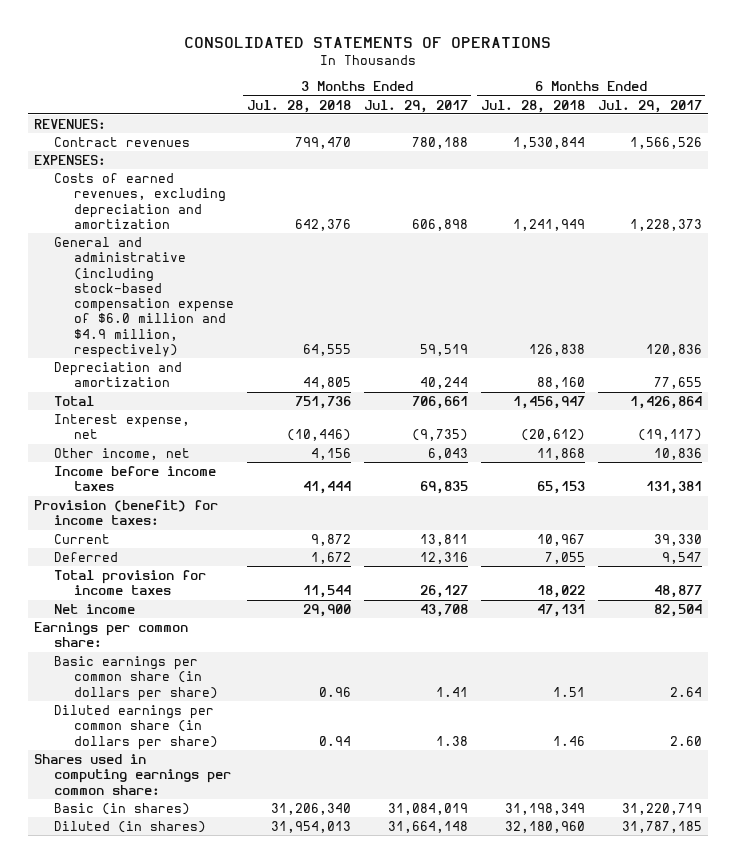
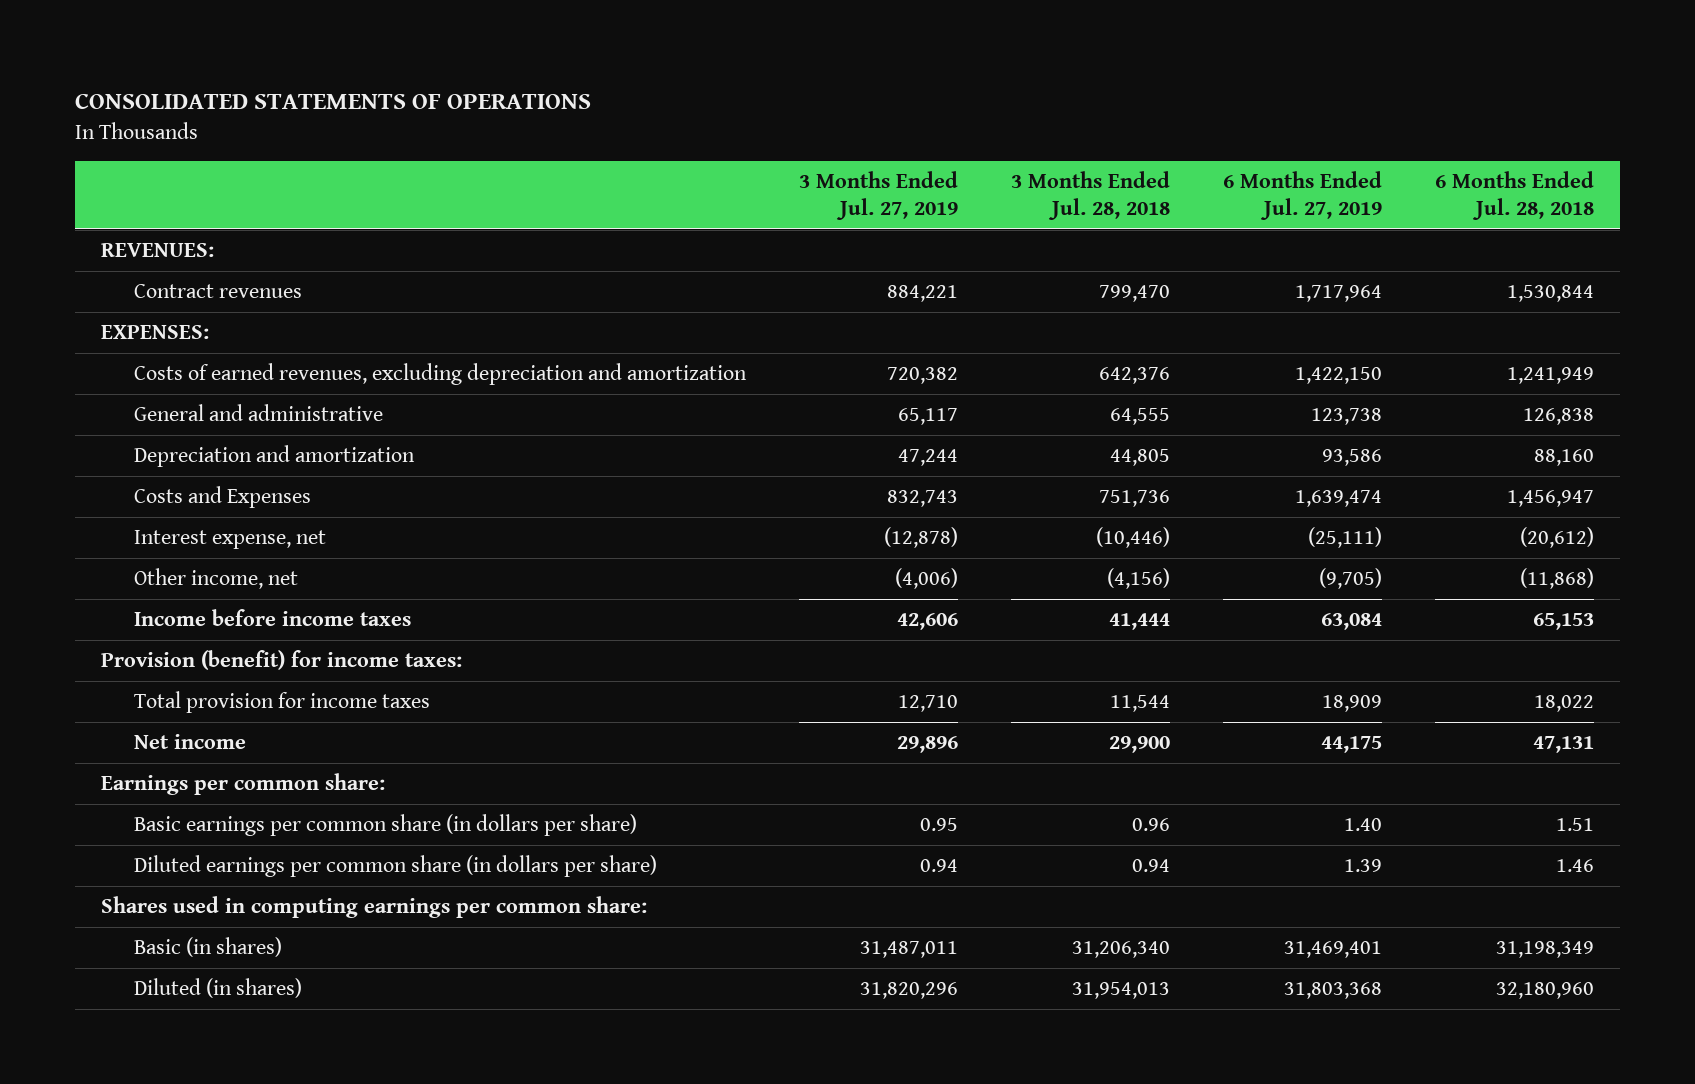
- | 3 Months Ended Jul. 28, 2018 | 3 Months Ended Jul. 29, 2017 | 6 Months Ended Jul. 28, 2018 | 6 Months Ended Jul. 29, 2017
+ | 3 Months Ended Jul. 27, 2019 | 3 Months Ended Jul. 28, 2018 | 6 Months Ended Jul. 27, 2019 | 6 Months Ended Jul. 28, 2018
- General and administrative (including stock-based compensation expense of $6.0 million and $4.9 million, respectively) | 64,555 | 59,519 | 126,838 | 120,836
+ General and administrative | 65,117 | 64,555 | 123,738 | 126,838
- Total | 751,736 | 706,661 | 1,456,947 | 1,426,864
+ Costs and Expenses | 832,743 | 751,736 | 1,639,474 | 1,456,947
- Other income, net | 4,156 | 6,043 | 11,868 | 10,836
+ Other income, net | (4,006) | (4,156) | (9,705) | (11,868)
- Current | 9,872 | 13,811 | 10,967 | 39,330
- Deferred | 1,672 | 12,316 | 7,055 | 9,547

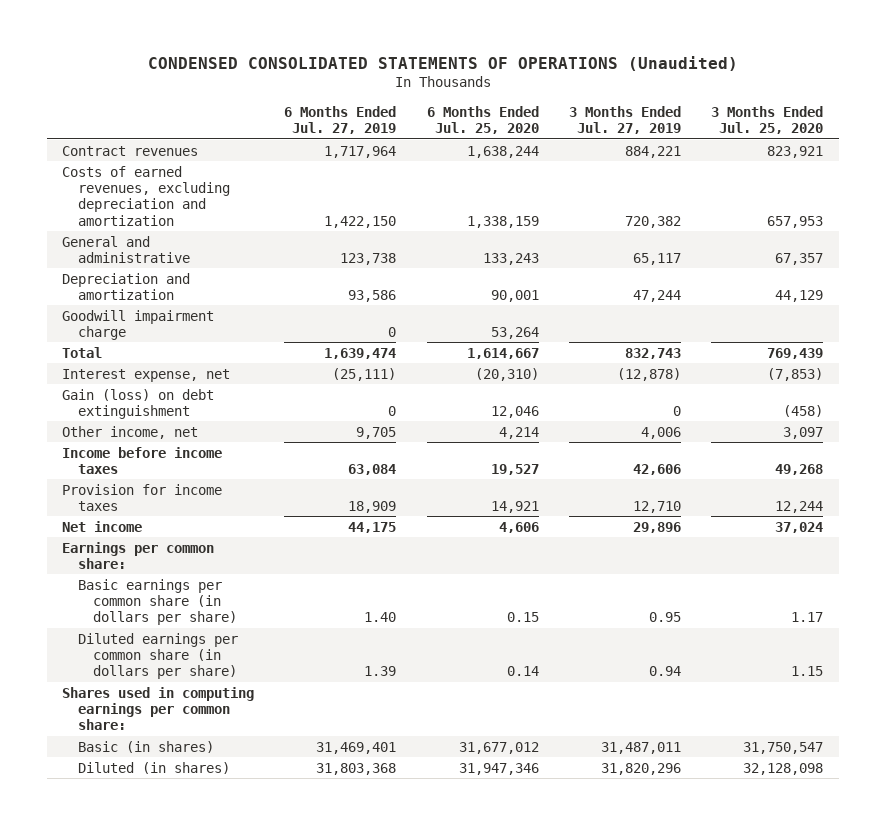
- CONSOLIDATED STATEMENTS OF OPERATIONS
+ CONDENSED CONSOLIDATED STATEMENTS OF OPERATIONS (Unaudited)
- | 3 Months Ended Jul. 27, 2019 | 3 Months Ended Jul. 28, 2018 | 6 Months Ended Jul. 27, 2019 | 6 Months Ended Jul. 28, 2018
+ | 6 Months Ended Jul. 27, 2019 | 6 Months Ended Jul. 25, 2020 | 3 Months Ended Jul. 27, 2019 | 3 Months Ended Jul. 25, 2020
- REVENUES:
- EXPENSES:
- Costs and Expenses | 832,743 | 751,736 | 1,639,474 | 1,456,947
+ Goodwill impairment charge | 0 | 53,264 | |
+ Total | 1,639,474 | 1,614,667 | 832,743 | 769,439
- Other income, net | (4,006) | (4,156) | (9,705) | (11,868)
+ Gain (loss) on debt extinguishment | 0 | 12,046 | 0 | (458)
+ Other income, net | 9,705 | 4,214 | 4,006 | 3,097
- Provision (benefit) for income taxes:
- Total provision for income taxes | 12,710 | 11,544 | 18,909 | 18,022
+ Provision for income taxes | 18,909 | 14,921 | 12,710 | 12,244

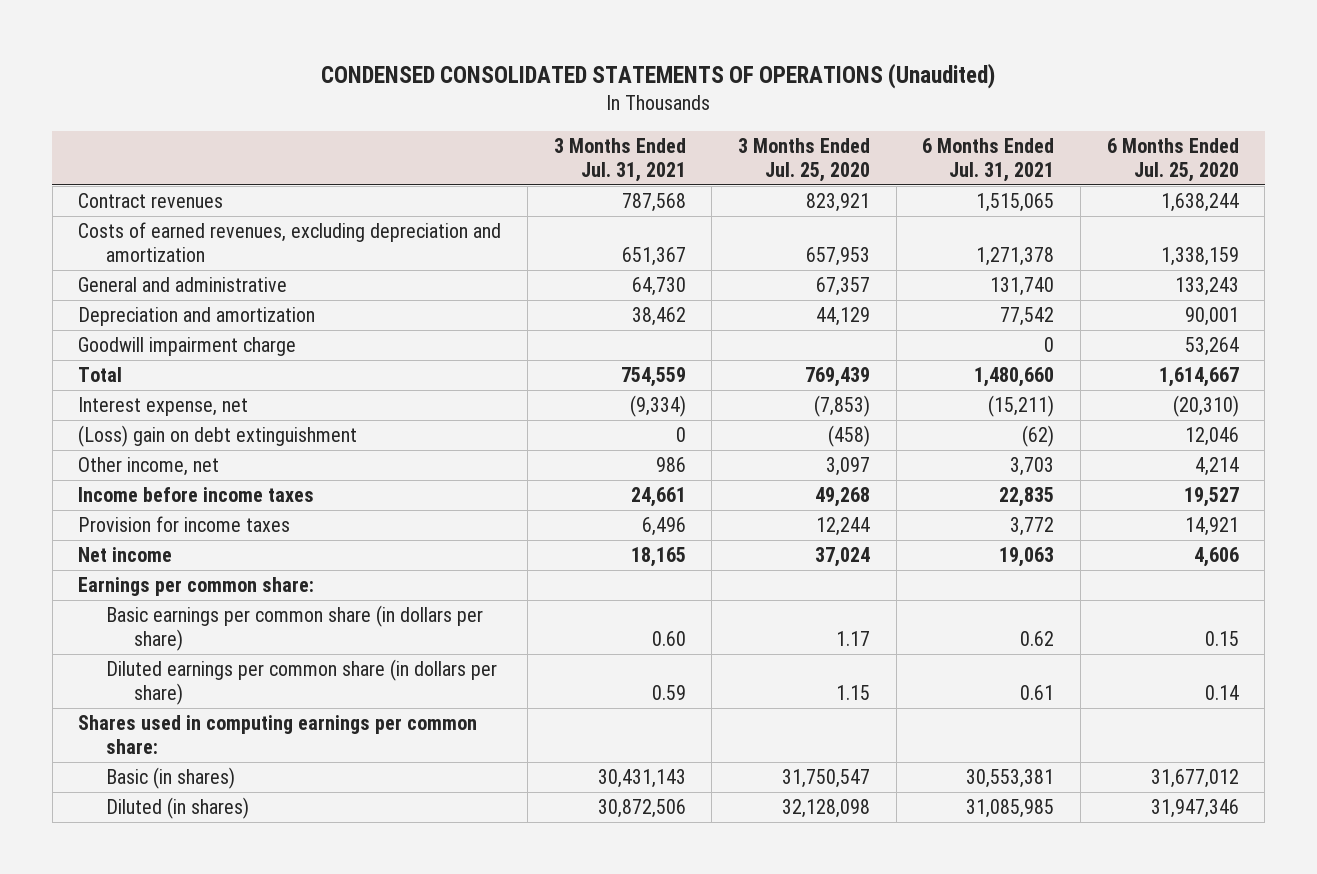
- | 6 Months Ended Jul. 27, 2019 | 6 Months Ended Jul. 25, 2020 | 3 Months Ended Jul. 27, 2019 | 3 Months Ended Jul. 25, 2020
+ | 3 Months Ended Jul. 31, 2021 | 3 Months Ended Jul. 25, 2020 | 6 Months Ended Jul. 31, 2021 | 6 Months Ended Jul. 25, 2020
- Gain (loss) on debt extinguishment | 0 | 12,046 | 0 | (458)
+ (Loss) gain on debt extinguishment | 0 | (458) | (62) | 12,046

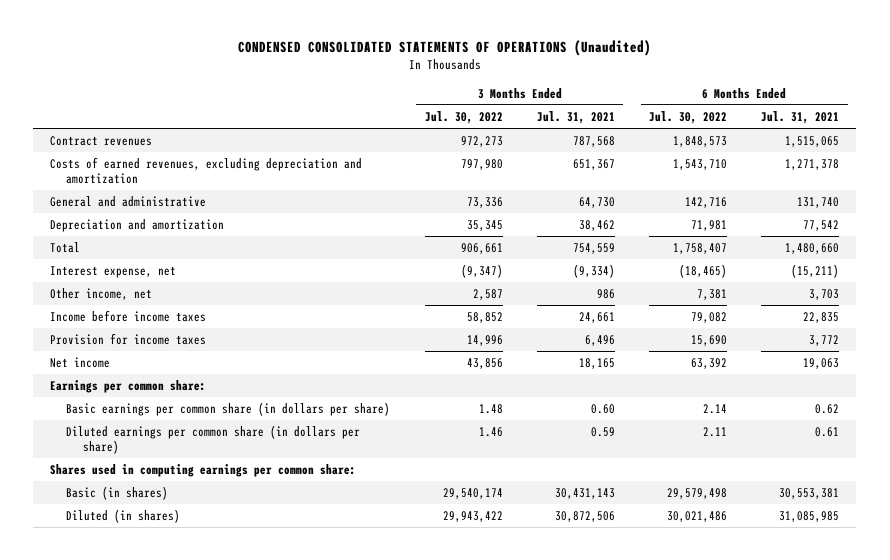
- | 3 Months Ended Jul. 31, 2021 | 3 Months Ended Jul. 25, 2020 | 6 Months Ended Jul. 31, 2021 | 6 Months Ended Jul. 25, 2020
+ | 3 Months Ended Jul. 30, 2022 | 3 Months Ended Jul. 31, 2021 | 6 Months Ended Jul. 30, 2022 | 6 Months Ended Jul. 31, 2021
- Goodwill impairment charge | | | 0 | 53,264
- (Loss) gain on debt extinguishment | 0 | (458) | (62) | 12,046

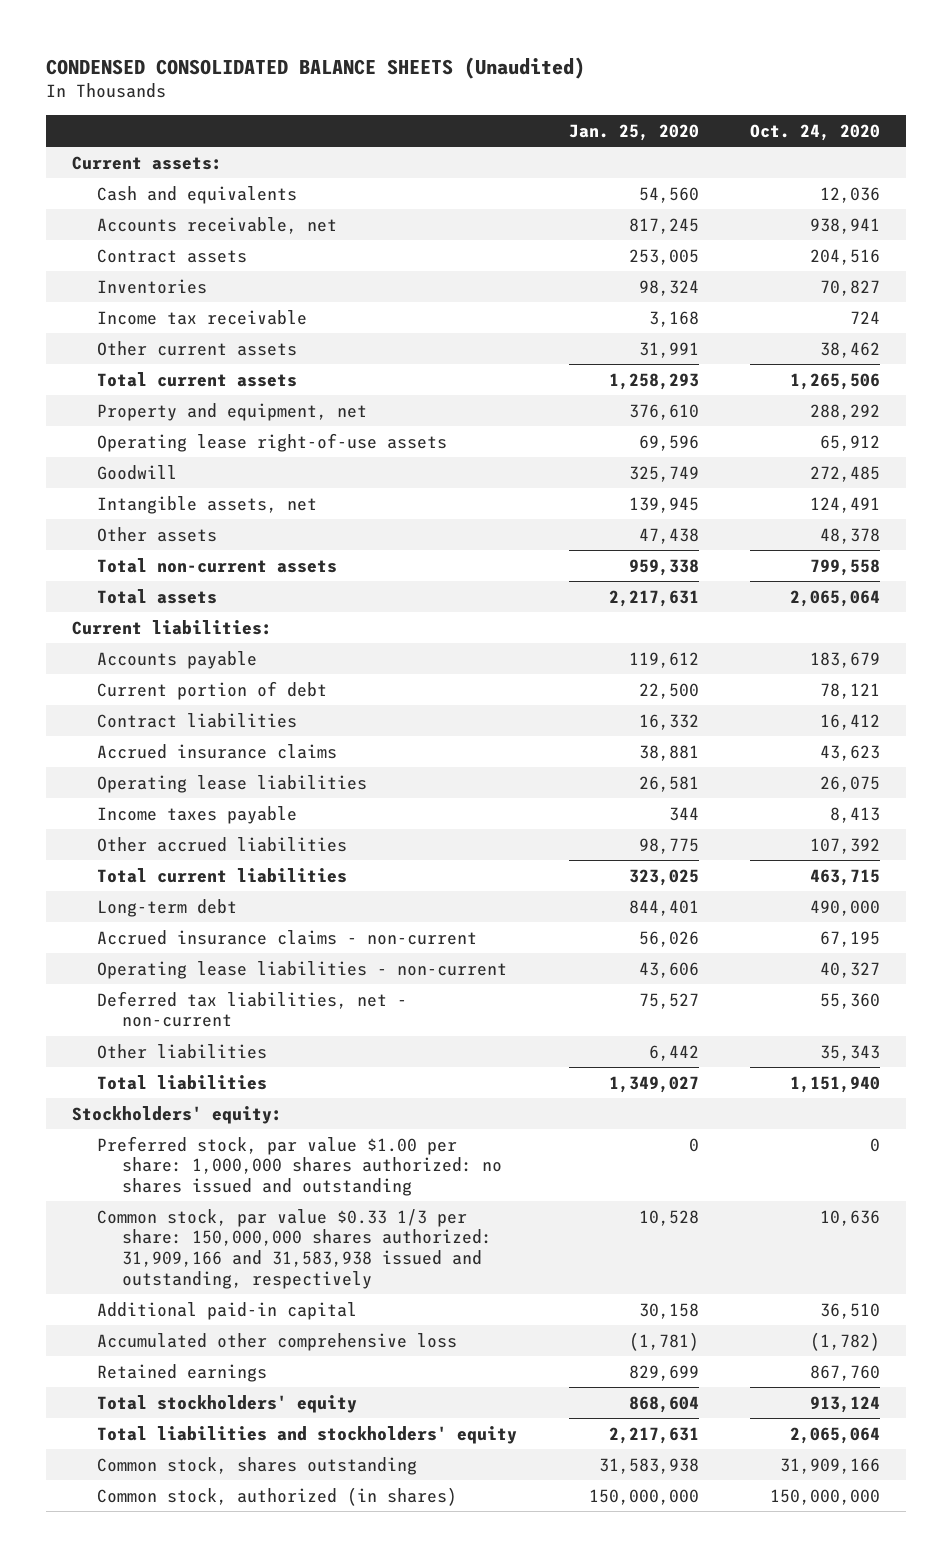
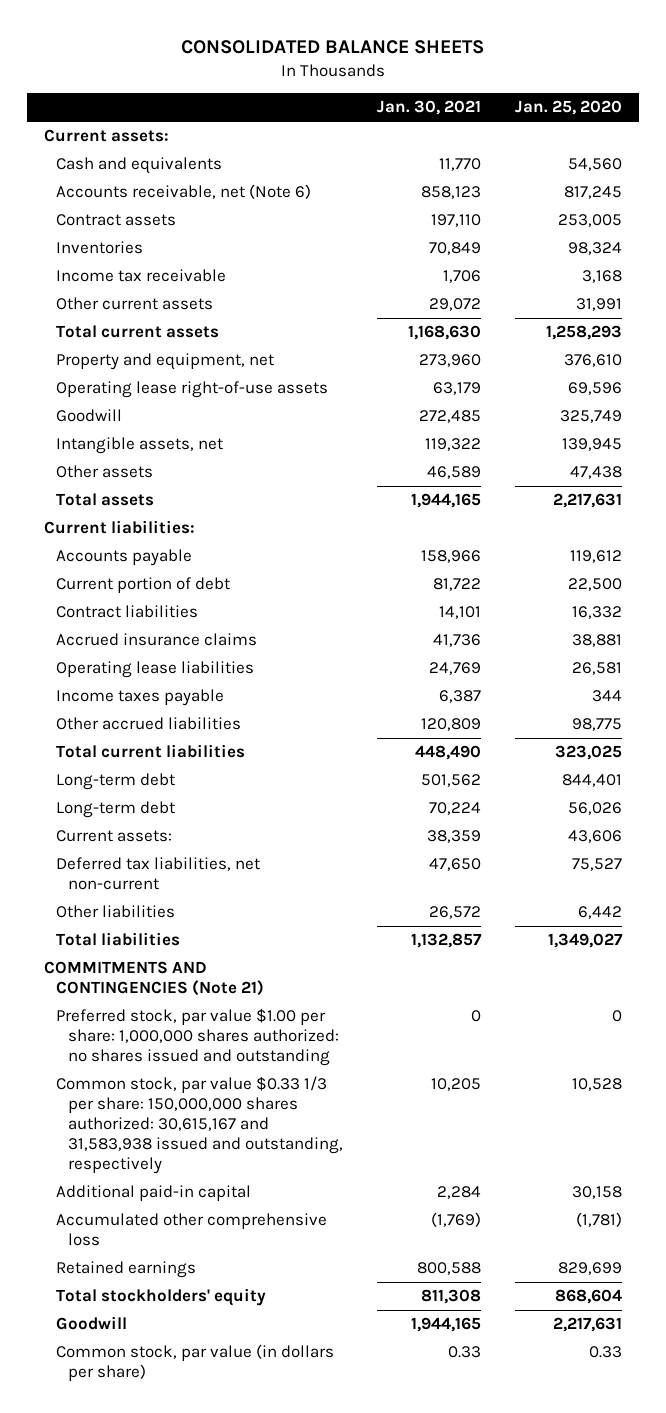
- CONDENSED CONSOLIDATED BALANCE SHEETS (Unaudited)
+ CONSOLIDATED BALANCE SHEETS
- | Jan. 25, 2020 | Oct. 24, 2020
+ | Jan. 30, 2021 | Jan. 25, 2020
- Accounts receivable, net | 817,245 | 938,941
+ Accounts receivable, net (Note 6) | 858,123 | 817,245
- Total non-current assets | 959,338 | 799,558
- Accrued insurance claims - non-current | 56,026 | 67,195
- Operating lease liabilities - non-current | 43,606 | 40,327
- Deferred tax liabilities, net - non-current | 75,527 | 55,360
+ Long-term debt | 70,224 | 56,026
+ Current assets: | 38,359 | 43,606
+ Deferred tax liabilities, net non-current | 47,650 | 75,527
- Stockholders' equity:
+ COMMITMENTS AND CONTINGENCIES (Note 21)
- Common stock, par value $0.33 1/3 per share: 150,000,000 shares authorized: 31,909,166 and 31,583,938 issued and outstanding, respectively | 10,528 | 10,636
+ Common stock, par value $0.33 1/3 per share: 150,000,000 shares authorized: 30,615,167 and 31,583,938 issued and outstanding, respectively | 10,205 | 10,528
- Total liabilities and stockholders' equity | 2,217,631 | 2,065,064
- Common stock, shares outstanding | 31,583,938 | 31,909,166
- Common stock, authorized (in shares) | 150,000,000 | 150,000,000
+ Goodwill | 1,944,165 | 2,217,631
+ Common stock, par value (in dollars per share) | 0.33 | 0.33

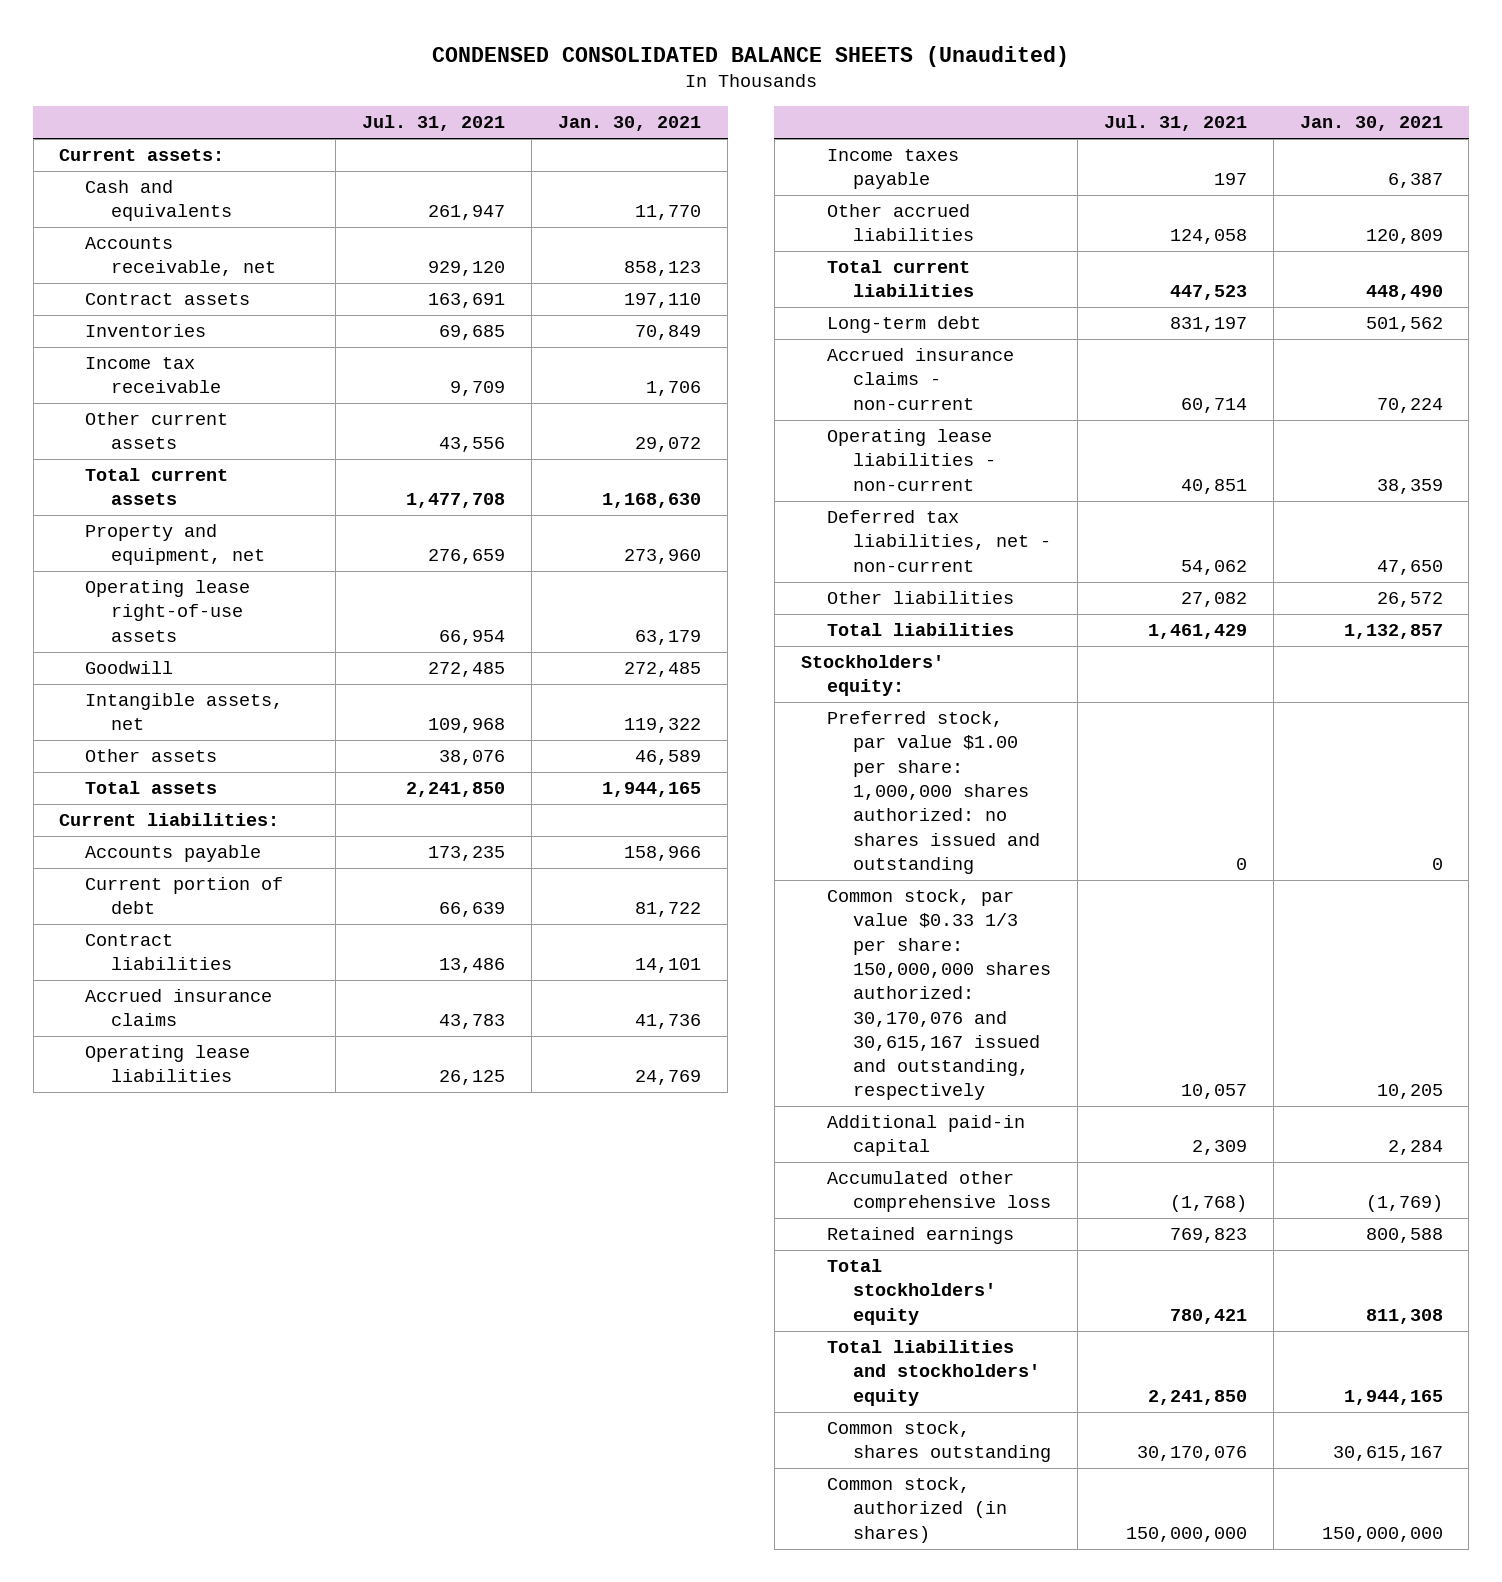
- CONSOLIDATED BALANCE SHEETS
+ CONDENSED CONSOLIDATED BALANCE SHEETS (Unaudited)
- | Jan. 30, 2021 | Jan. 25, 2020
+ | Jul. 31, 2021 | Jan. 30, 2021
- Accounts receivable, net (Note 6) | 858,123 | 817,245
+ Accounts receivable, net | 929,120 | 858,123
- Long-term debt | 70,224 | 56,026
- Current assets: | 38,359 | 43,606
- Deferred tax liabilities, net non-current | 47,650 | 75,527
+ Accrued insurance claims - non-current | 60,714 | 70,224
+ Operating lease liabilities - non-current | 40,851 | 38,359
+ Deferred tax liabilities, net - non-current | 54,062 | 47,650
- COMMITMENTS AND CONTINGENCIES (Note 21)
+ Stockholders' equity:
- Common stock, par value $0.33 1/3 per share: 150,000,000 shares authorized: 30,615,167 and 31,583,938 issued and outstanding, respectively | 10,205 | 10,528
+ Common stock, par value $0.33 1/3 per share: 150,000,000 shares authorized: 30,170,076 and 30,615,167 issued and outstanding, respectively | 10,057 | 10,205
- Goodwill | 1,944,165 | 2,217,631
- Common stock, par value (in dollars per share) | 0.33 | 0.33
+ Total liabilities and stockholders' equity | 2,241,850 | 1,944,165
+ Common stock, shares outstanding | 30,170,076 | 30,615,167
+ Common stock, authorized (in shares) | 150,000,000 | 150,000,000

